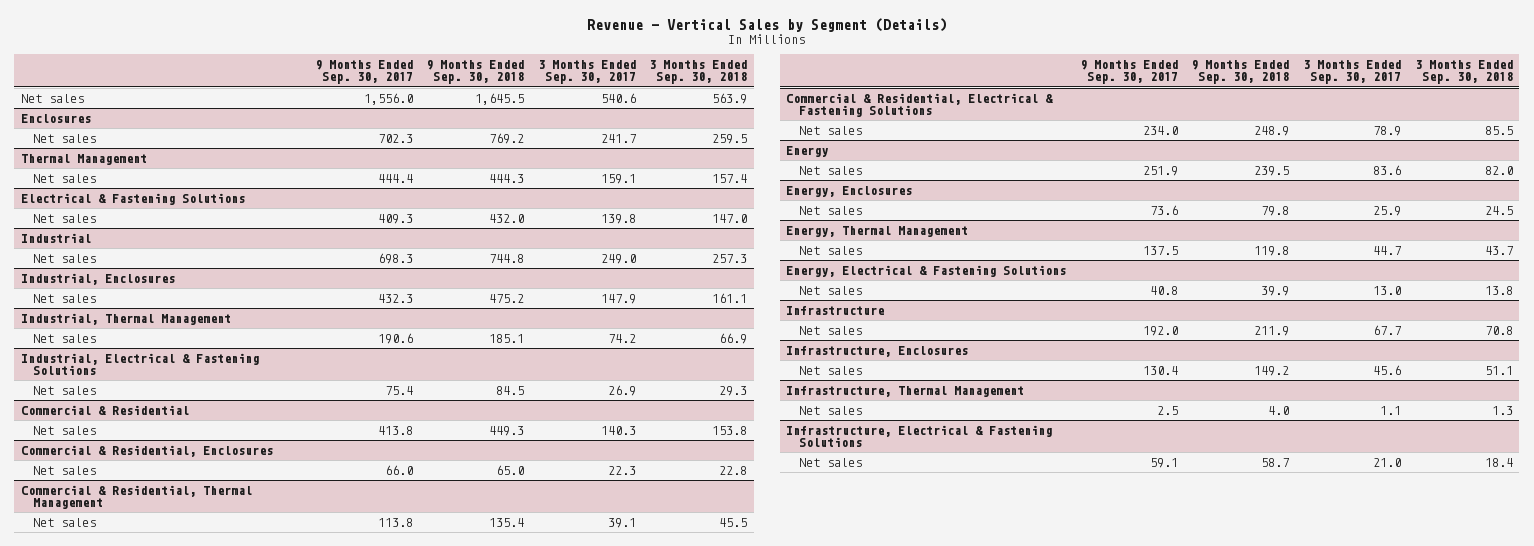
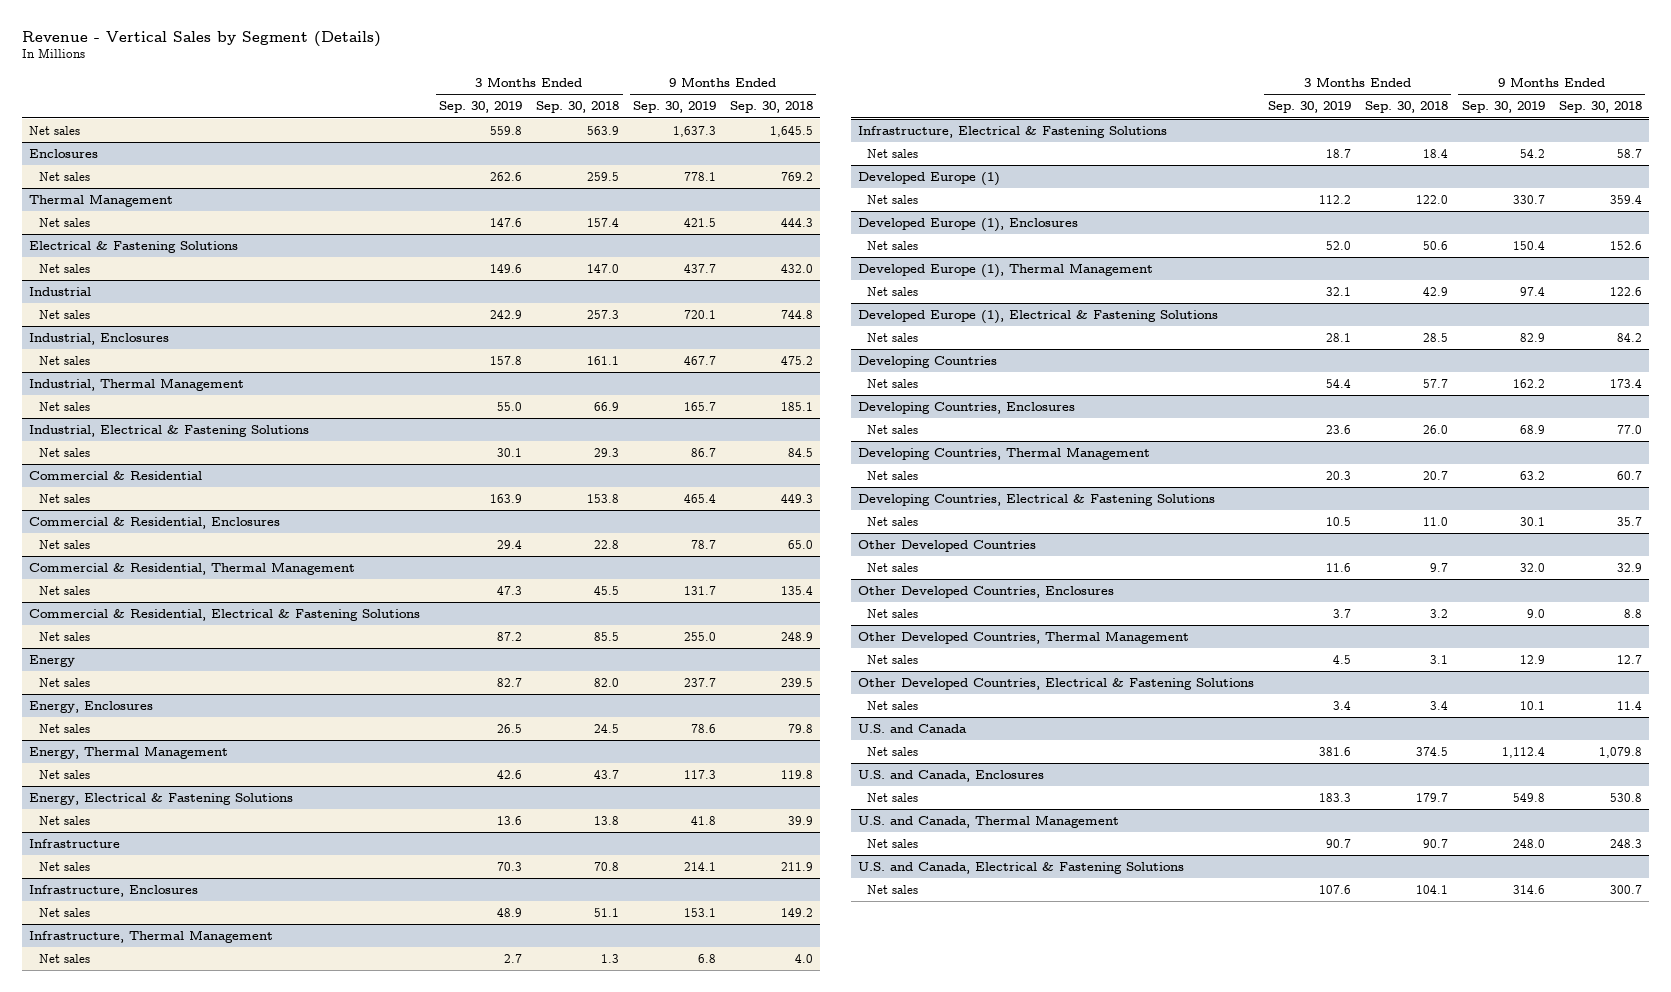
- | 9 Months Ended Sep. 30, 2017 | 9 Months Ended Sep. 30, 2018 | 3 Months Ended Sep. 30, 2017 | 3 Months Ended Sep. 30, 2018
+ | 3 Months Ended Sep. 30, 2019 | 3 Months Ended Sep. 30, 2018 | 9 Months Ended Sep. 30, 2019 | 9 Months Ended Sep. 30, 2018
+ Developed Europe (1)
+ Net sales | 112.2 | 122.0 | 330.7 | 359.4
+ Developed Europe (1), Enclosures
+ Net sales | 52.0 | 50.6 | 150.4 | 152.6
+ Developed Europe (1), Thermal Management
+ Net sales | 32.1 | 42.9 | 97.4 | 122.6
+ Developed Europe (1), Electrical & Fastening Solutions
+ Net sales | 28.1 | 28.5 | 82.9 | 84.2
+ Developing Countries
+ Net sales | 54.4 | 57.7 | 162.2 | 173.4
+ Developing Countries, Enclosures
+ Net sales | 23.6 | 26.0 | 68.9 | 77.0
+ Developing Countries, Thermal Management
+ Net sales | 20.3 | 20.7 | 63.2 | 60.7
+ Developing Countries, Electrical & Fastening Solutions
+ Net sales | 10.5 | 11.0 | 30.1 | 35.7
+ Other Developed Countries
+ Net sales | 11.6 | 9.7 | 32.0 | 32.9
+ Other Developed Countries, Enclosures
+ Net sales | 3.7 | 3.2 | 9.0 | 8.8
+ Other Developed Countries, Thermal Management
+ Net sales | 4.5 | 3.1 | 12.9 | 12.7
+ Other Developed Countries, Electrical & Fastening Solutions
+ Net sales | 3.4 | 3.4 | 10.1 | 11.4
+ U.S. and Canada
+ Net sales | 381.6 | 374.5 | 1,112.4 | 1,079.8
+ U.S. and Canada, Enclosures
+ Net sales | 183.3 | 179.7 | 549.8 | 530.8
+ U.S. and Canada, Thermal Management
+ Net sales | 90.7 | 90.7 | 248.0 | 248.3
+ U.S. and Canada, Electrical & Fastening Solutions
+ Net sales | 107.6 | 104.1 | 314.6 | 300.7

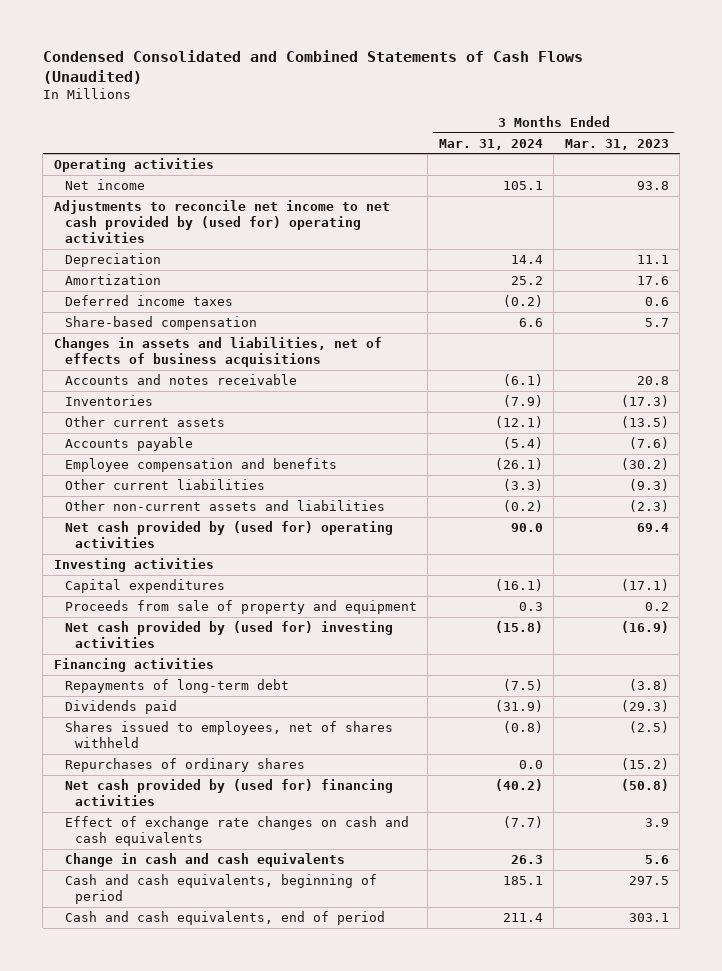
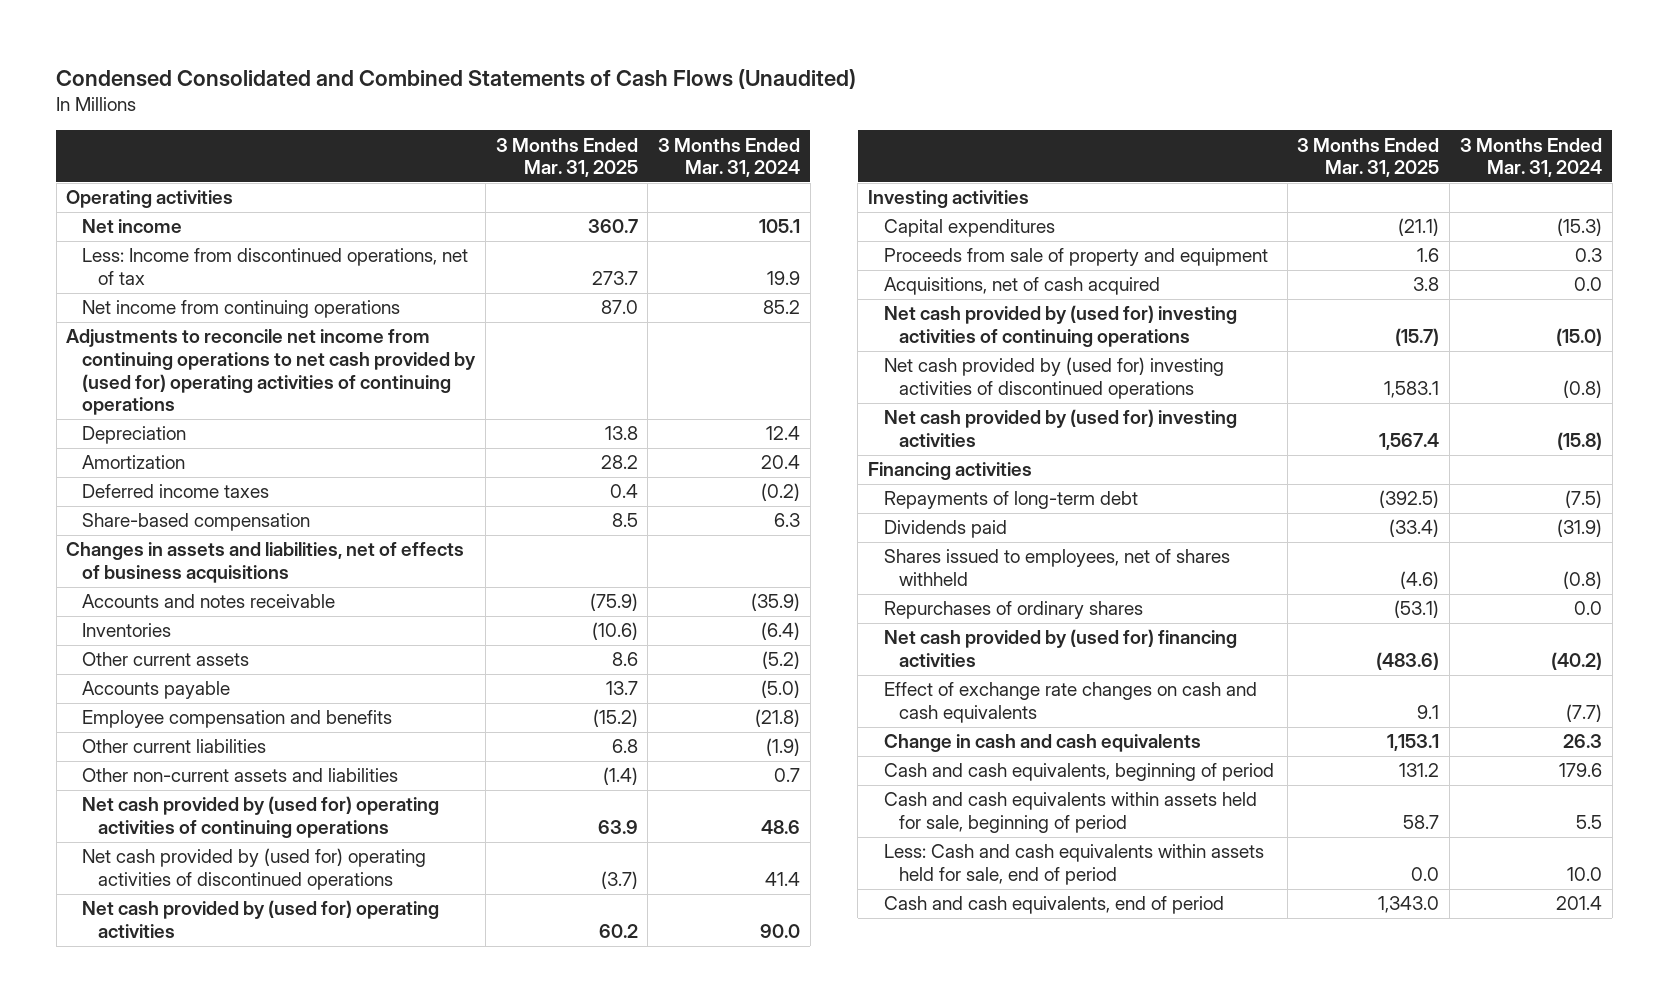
- | 3 Months Ended Mar. 31, 2024 | 3 Months Ended Mar. 31, 2023
+ | 3 Months Ended Mar. 31, 2025 | 3 Months Ended Mar. 31, 2024
- Adjustments to reconcile net income to net cash provided by (used for) operating activities
- Depreciation | 14.4 | 11.1
- Amortization | 25.2 | 17.6
+ Less: Income from discontinued operations, net of tax | 273.7 | 19.9
+ Net income from continuing operations | 87.0 | 85.2
+ Adjustments to reconcile net income from continuing operations to net cash provided by (used for) operating activities of continuing operations
+ Depreciation | 13.8 | 12.4
+ Amortization | 28.2 | 20.4
- Share-based compensation | 6.6 | 5.7
+ Share-based compensation | 8.5 | 6.3
- Accounts and notes receivable | (6.1) | 20.8
- Inventories | (7.9) | (17.3)
- Other current assets | (12.1) | (13.5)
- Accounts payable | (5.4) | (7.6)
- Employee compensation and benefits | (26.1) | (30.2)
- Other current liabilities | (3.3) | (9.3)
- Other non-current assets and liabilities | (0.2) | (2.3)
+ Accounts and notes receivable | (75.9) | (35.9)
+ Inventories | (10.6) | (6.4)
+ Other current assets | 8.6 | (5.2)
+ Accounts payable | 13.7 | (5.0)
+ Employee compensation and benefits | (15.2) | (21.8)
+ Other current liabilities | 6.8 | (1.9)
+ Other non-current assets and liabilities | (1.4) | 0.7
+ Net cash provided by (used for) operating activities of continuing operations | 63.9 | 48.6
+ Net cash provided by (used for) operating activities of discontinued operations | (3.7) | 41.4
- Capital expenditures | (16.1) | (17.1)
+ Capital expenditures | (21.1) | (15.3)
+ Acquisitions, net of cash acquired | 3.8 | 0.0
+ Net cash provided by (used for) investing activities of continuing operations | (15.7) | (15.0)
+ Net cash provided by (used for) investing activities of discontinued operations | 1,583.1 | (0.8)
- Cash and cash equivalents, beginning of period | 185.1 | 297.5
- Cash and cash equivalents, end of period | 211.4 | 303.1
+ Cash and cash equivalents, beginning of period | 131.2 | 179.6
+ Cash and cash equivalents within assets held for sale, beginning of period | 58.7 | 5.5
+ Less: Cash and cash equivalents within assets held for sale, end of period | 0.0 | 10.0
+ Cash and cash equivalents, end of period | 1,343.0 | 201.4

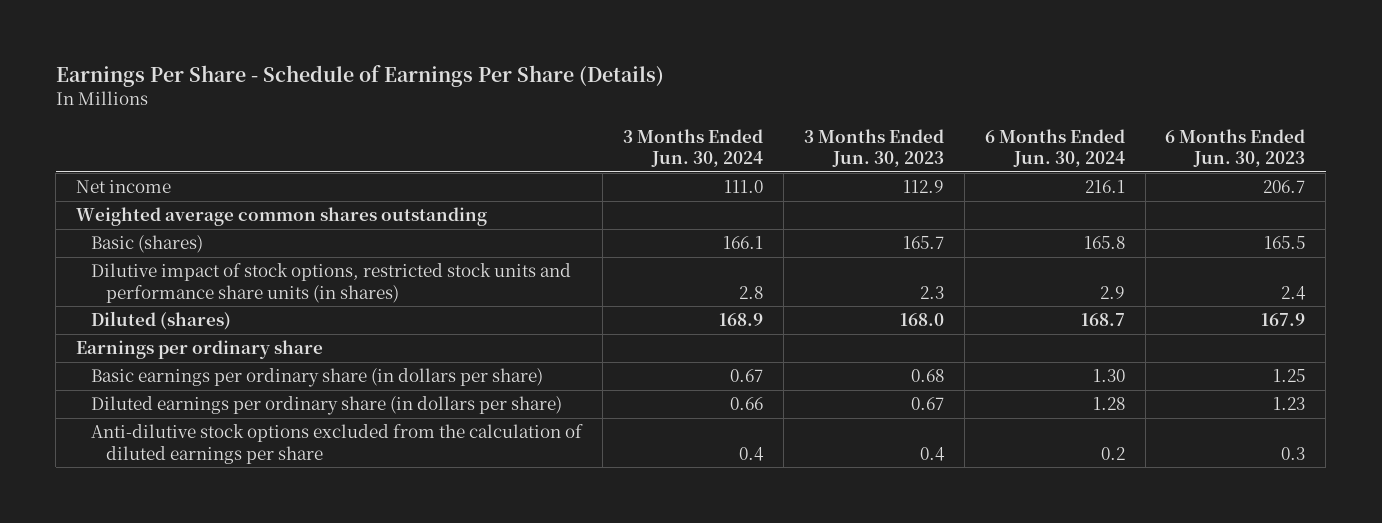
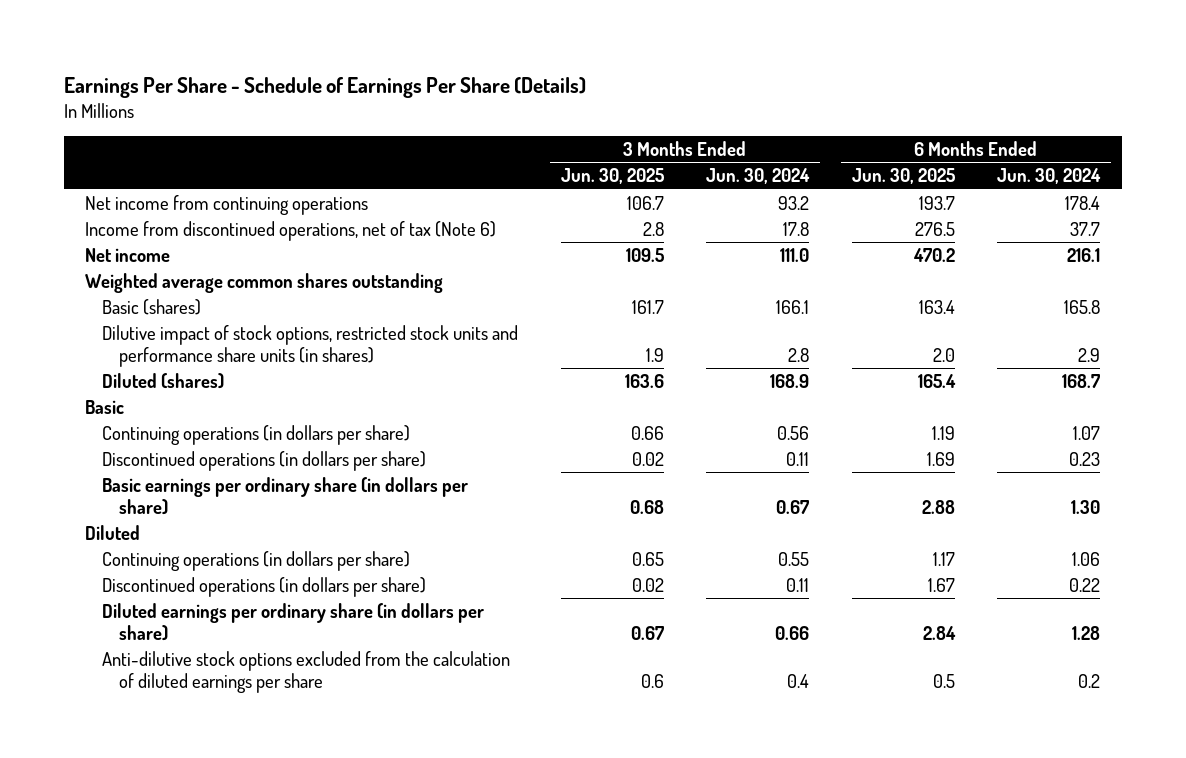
- | 3 Months Ended Jun. 30, 2024 | 3 Months Ended Jun. 30, 2023 | 6 Months Ended Jun. 30, 2024 | 6 Months Ended Jun. 30, 2023
+ | 3 Months Ended Jun. 30, 2025 | 3 Months Ended Jun. 30, 2024 | 6 Months Ended Jun. 30, 2025 | 6 Months Ended Jun. 30, 2024
+ Net income from continuing operations | 106.7 | 93.2 | 193.7 | 178.4
+ Income from discontinued operations, net of tax (Note 6) | 2.8 | 17.8 | 276.5 | 37.7
- Earnings per ordinary share
+ Basic
+ Continuing operations (in dollars per share) | 0.66 | 0.56 | 1.19 | 1.07
+ Discontinued operations (in dollars per share) | 0.02 | 0.11 | 1.69 | 0.23
+ Diluted
+ Continuing operations (in dollars per share) | 0.65 | 0.55 | 1.17 | 1.06
+ Discontinued operations (in dollars per share) | 0.02 | 0.11 | 1.67 | 0.22

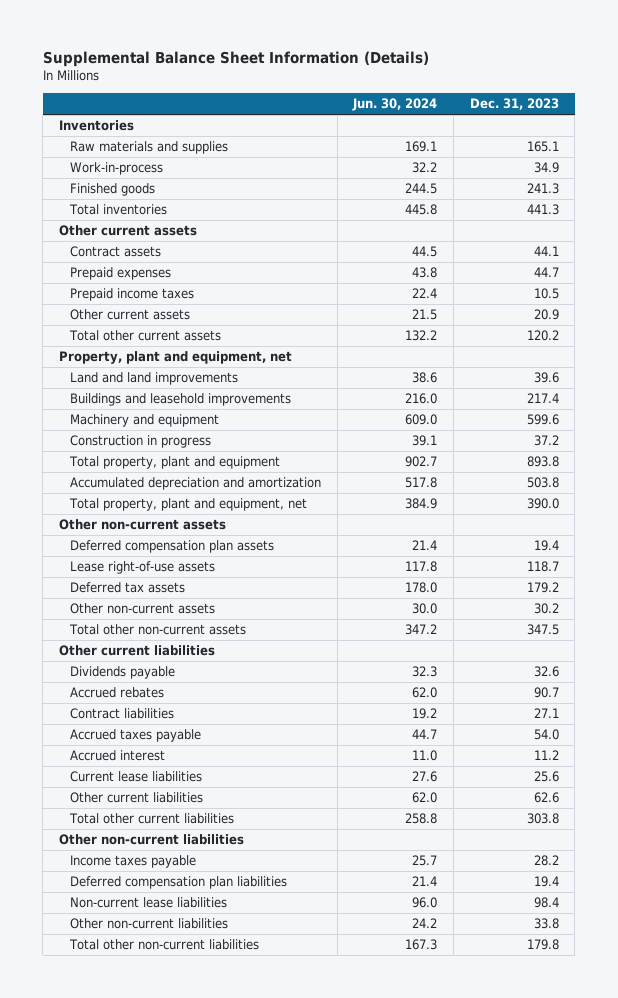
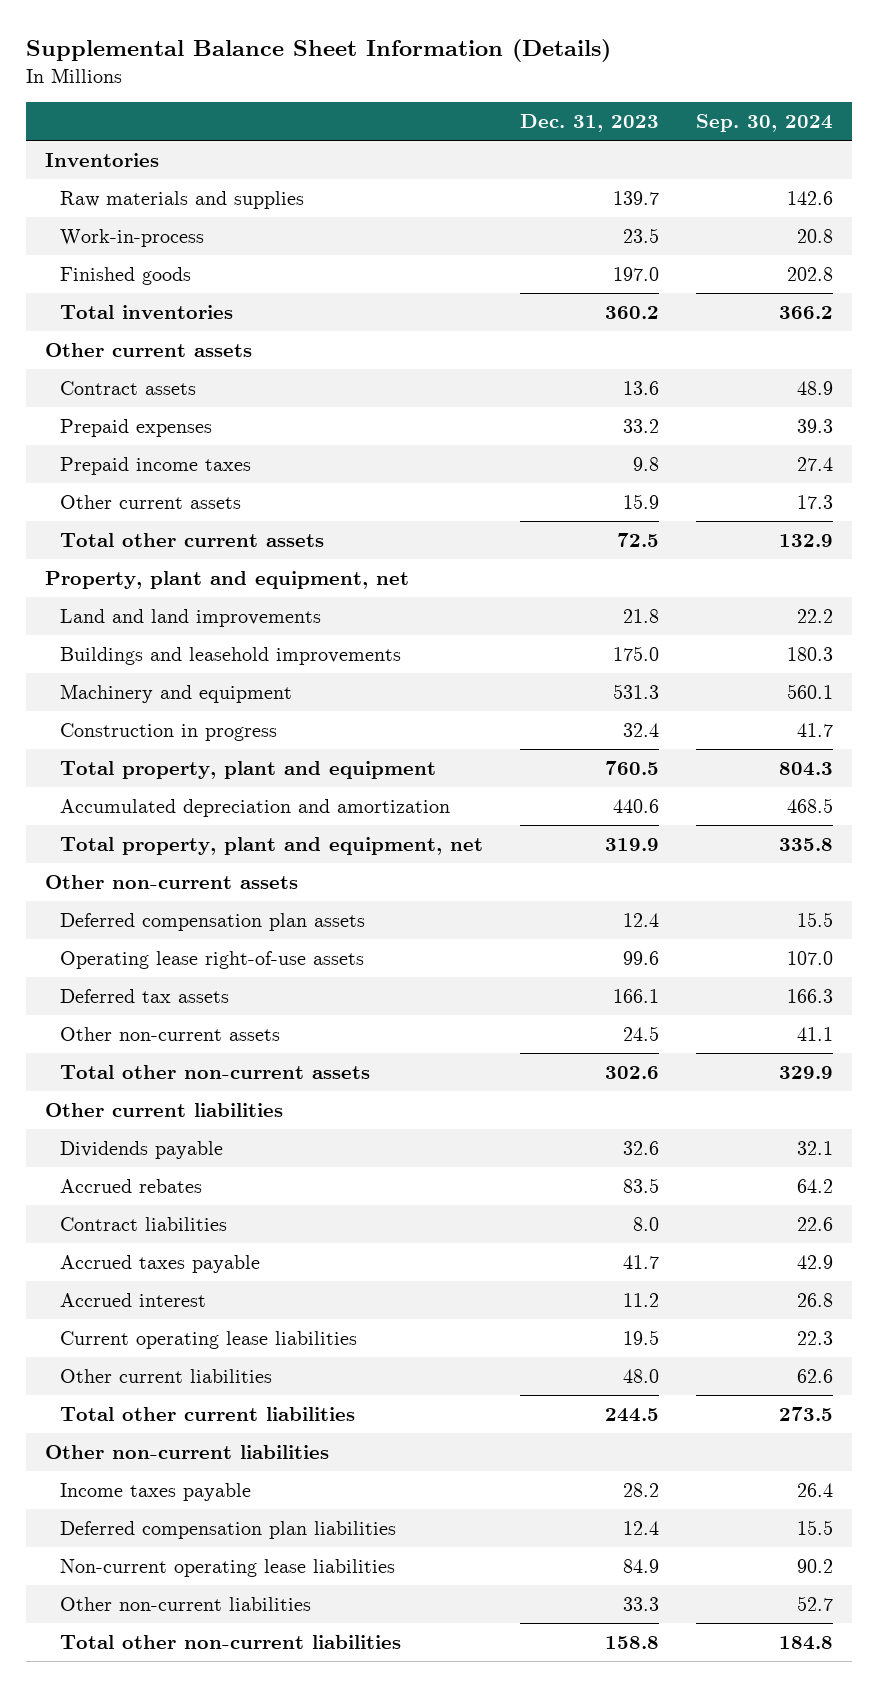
- | Jun. 30, 2024 | Dec. 31, 2023
+ | Dec. 31, 2023 | Sep. 30, 2024
- Raw materials and supplies | 169.1 | 165.1
- Work-in-process | 32.2 | 34.9
- Finished goods | 244.5 | 241.3
- Total inventories | 445.8 | 441.3
+ Raw materials and supplies | 139.7 | 142.6
+ Work-in-process | 23.5 | 20.8
+ Finished goods | 197.0 | 202.8
+ Total inventories | 360.2 | 366.2
- Contract assets | 44.5 | 44.1
- Prepaid expenses | 43.8 | 44.7
- Prepaid income taxes | 22.4 | 10.5
- Other current assets | 21.5 | 20.9
- Total other current assets | 132.2 | 120.2
+ Contract assets | 13.6 | 48.9
+ Prepaid expenses | 33.2 | 39.3
+ Prepaid income taxes | 9.8 | 27.4
+ Other current assets | 15.9 | 17.3
+ Total other current assets | 72.5 | 132.9
- Land and land improvements | 38.6 | 39.6
- Buildings and leasehold improvements | 216.0 | 217.4
- Machinery and equipment | 609.0 | 599.6
- Construction in progress | 39.1 | 37.2
- Total property, plant and equipment | 902.7 | 893.8
- Accumulated depreciation and amortization | 517.8 | 503.8
- Total property, plant and equipment, net | 384.9 | 390.0
+ Land and land improvements | 21.8 | 22.2
+ Buildings and leasehold improvements | 175.0 | 180.3
+ Machinery and equipment | 531.3 | 560.1
+ Construction in progress | 32.4 | 41.7
+ Total property, plant and equipment | 760.5 | 804.3
+ Accumulated depreciation and amortization | 440.6 | 468.5
+ Total property, plant and equipment, net | 319.9 | 335.8
- Deferred compensation plan assets | 21.4 | 19.4
- Lease right-of-use assets | 117.8 | 118.7
- Deferred tax assets | 178.0 | 179.2
- Other non-current assets | 30.0 | 30.2
- Total other non-current assets | 347.2 | 347.5
+ Deferred compensation plan assets | 12.4 | 15.5
+ Operating lease right-of-use assets | 99.6 | 107.0
+ Deferred tax assets | 166.1 | 166.3
+ Other non-current assets | 24.5 | 41.1
+ Total other non-current assets | 302.6 | 329.9
- Accrued rebates | 62.0 | 90.7
- Contract liabilities | 19.2 | 27.1
- Accrued taxes payable | 44.7 | 54.0
+ Accrued rebates | 83.5 | 64.2
+ Contract liabilities | 8.0 | 22.6
+ Accrued taxes payable | 41.7 | 42.9
- Current lease liabilities | 27.6 | 25.6
- Other current liabilities | 62.0 | 62.6
- Total other current liabilities | 258.8 | 303.8
+ Current operating lease liabilities | 19.5 | 22.3
+ Other current liabilities | 48.0 | 62.6
+ Total other current liabilities | 244.5 | 273.5
- Deferred compensation plan liabilities | 21.4 | 19.4
- Non-current lease liabilities | 96.0 | 98.4
- Other non-current liabilities | 24.2 | 33.8
- Total other non-current liabilities | 167.3 | 179.8
+ Deferred compensation plan liabilities | 12.4 | 15.5
+ Non-current operating lease liabilities | 84.9 | 90.2
+ Other non-current liabilities | 33.3 | 52.7
+ Total other non-current liabilities | 158.8 | 184.8

